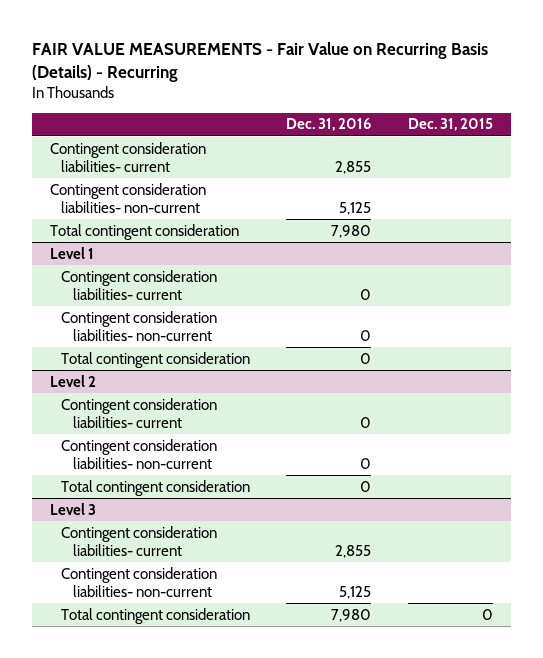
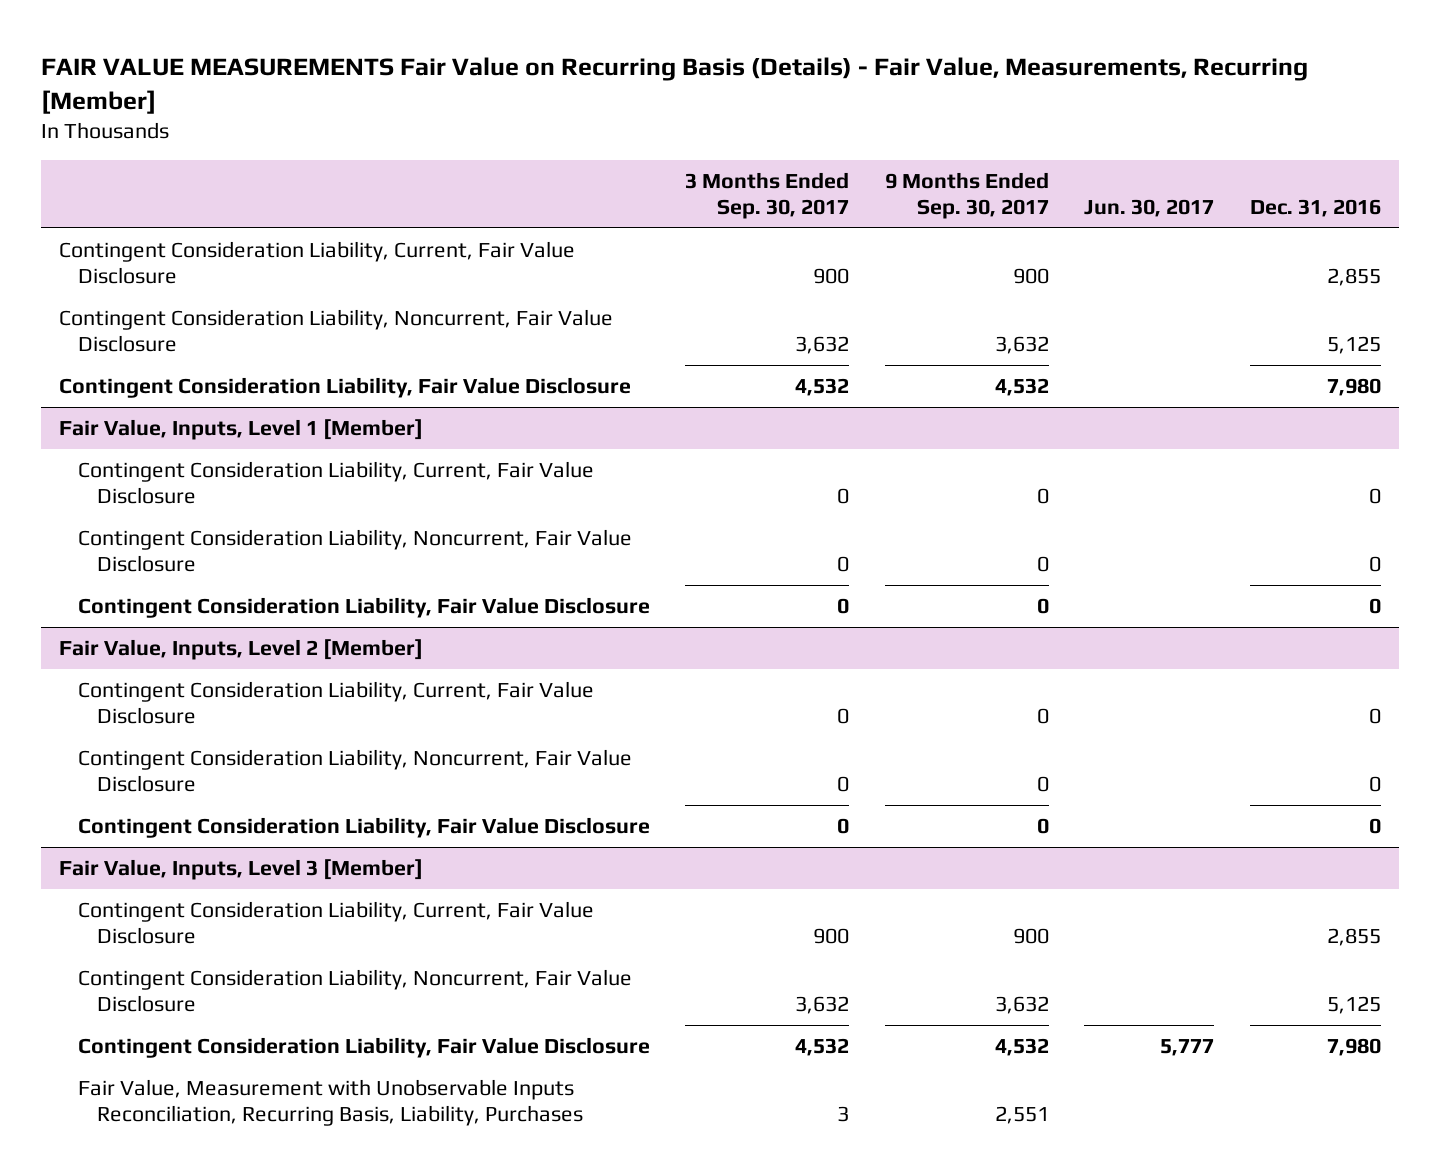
- FAIR VALUE MEASUREMENTS - Fair Value on Recurring Basis (Details) - Recurring
+ FAIR VALUE MEASUREMENTS Fair Value on Recurring Basis (Details) - Fair Value, Measurements, Recurring [Member]
- | Dec. 31, 2016 | Dec. 31, 2015
+ | 3 Months Ended Sep. 30, 2017 | 9 Months Ended Sep. 30, 2017 | Jun. 30, 2017 | Dec. 31, 2016
- Contingent consideration liabilities- current | 2,855 |
- Contingent consideration liabilities- non-current | 5,125 |
- Total contingent consideration | 7,980 |
- Level 1
- Contingent consideration liabilities- current | 0 |
- Contingent consideration liabilities- non-current | 0 |
- Total contingent consideration | 0 |
- Level 2
- Contingent consideration liabilities- current | 0 |
- Contingent consideration liabilities- non-current | 0 |
- Total contingent consideration | 0 |
- Level 3
- Contingent consideration liabilities- current | 2,855 |
- Contingent consideration liabilities- non-current | 5,125 |
- Total contingent consideration | 7,980 | 0
+ Contingent Consideration Liability, Current, Fair Value Disclosure | 900 | 900 | | 2,855
+ Contingent Consideration Liability, Noncurrent, Fair Value Disclosure | 3,632 | 3,632 | | 5,125
+ Contingent Consideration Liability, Fair Value Disclosure | 4,532 | 4,532 | | 7,980
+ Fair Value, Inputs, Level 1 [Member]
+ Contingent Consideration Liability, Current, Fair Value Disclosure | 0 | 0 | | 0
+ Contingent Consideration Liability, Noncurrent, Fair Value Disclosure | 0 | 0 | | 0
+ Contingent Consideration Liability, Fair Value Disclosure | 0 | 0 | | 0
+ Fair Value, Inputs, Level 2 [Member]
+ Contingent Consideration Liability, Current, Fair Value Disclosure | 0 | 0 | | 0
+ Contingent Consideration Liability, Noncurrent, Fair Value Disclosure | 0 | 0 | | 0
+ Contingent Consideration Liability, Fair Value Disclosure | 0 | 0 | | 0
+ Fair Value, Inputs, Level 3 [Member]
+ Contingent Consideration Liability, Current, Fair Value Disclosure | 900 | 900 | | 2,855
+ Contingent Consideration Liability, Noncurrent, Fair Value Disclosure | 3,632 | 3,632 | | 5,125
+ Contingent Consideration Liability, Fair Value Disclosure | 4,532 | 4,532 | 5,777 | 7,980
+ Fair Value, Measurement with Unobservable Inputs Reconciliation, Recurring Basis, Liability, Purchases | 3 | 2,551 | |

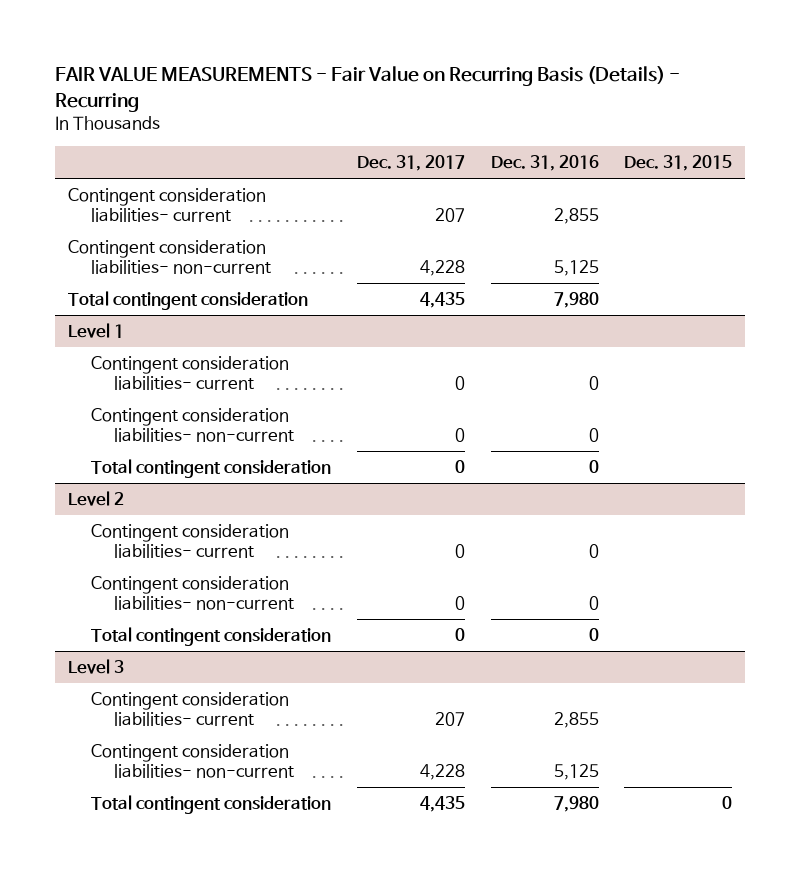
- FAIR VALUE MEASUREMENTS Fair Value on Recurring Basis (Details) - Fair Value, Measurements, Recurring [Member]
+ FAIR VALUE MEASUREMENTS - Fair Value on Recurring Basis (Details) - Recurring
- | 3 Months Ended Sep. 30, 2017 | 9 Months Ended Sep. 30, 2017 | Jun. 30, 2017 | Dec. 31, 2016
+ | Dec. 31, 2017 | Dec. 31, 2016 | Dec. 31, 2015
- Contingent Consideration Liability, Current, Fair Value Disclosure | 900 | 900 | | 2,855
- Contingent Consideration Liability, Noncurrent, Fair Value Disclosure | 3,632 | 3,632 | | 5,125
- Contingent Consideration Liability, Fair Value Disclosure | 4,532 | 4,532 | | 7,980
- Fair Value, Inputs, Level 1 [Member]
- Contingent Consideration Liability, Current, Fair Value Disclosure | 0 | 0 | | 0
- Contingent Consideration Liability, Noncurrent, Fair Value Disclosure | 0 | 0 | | 0
- Contingent Consideration Liability, Fair Value Disclosure | 0 | 0 | | 0
- Fair Value, Inputs, Level 2 [Member]
- Contingent Consideration Liability, Current, Fair Value Disclosure | 0 | 0 | | 0
- Contingent Consideration Liability, Noncurrent, Fair Value Disclosure | 0 | 0 | | 0
- Contingent Consideration Liability, Fair Value Disclosure | 0 | 0 | | 0
- Fair Value, Inputs, Level 3 [Member]
- Contingent Consideration Liability, Current, Fair Value Disclosure | 900 | 900 | | 2,855
- Contingent Consideration Liability, Noncurrent, Fair Value Disclosure | 3,632 | 3,632 | | 5,125
- Contingent Consideration Liability, Fair Value Disclosure | 4,532 | 4,532 | 5,777 | 7,980
- Fair Value, Measurement with Unobservable Inputs Reconciliation, Recurring Basis, Liability, Purchases | 3 | 2,551 | |
+ Contingent consideration liabilities- current | 207 | 2,855 |
+ Contingent consideration liabilities- non-current | 4,228 | 5,125 |
+ Total contingent consideration | 4,435 | 7,980 |
+ Level 1
+ Contingent consideration liabilities- current | 0 | 0 |
+ Contingent consideration liabilities- non-current | 0 | 0 |
+ Total contingent consideration | 0 | 0 |
+ Level 2
+ Contingent consideration liabilities- current | 0 | 0 |
+ Contingent consideration liabilities- non-current | 0 | 0 |
+ Total contingent consideration | 0 | 0 |
+ Level 3
+ Contingent consideration liabilities- current | 207 | 2,855 |
+ Contingent consideration liabilities- non-current | 4,228 | 5,125 |
+ Total contingent consideration | 4,435 | 7,980 | 0

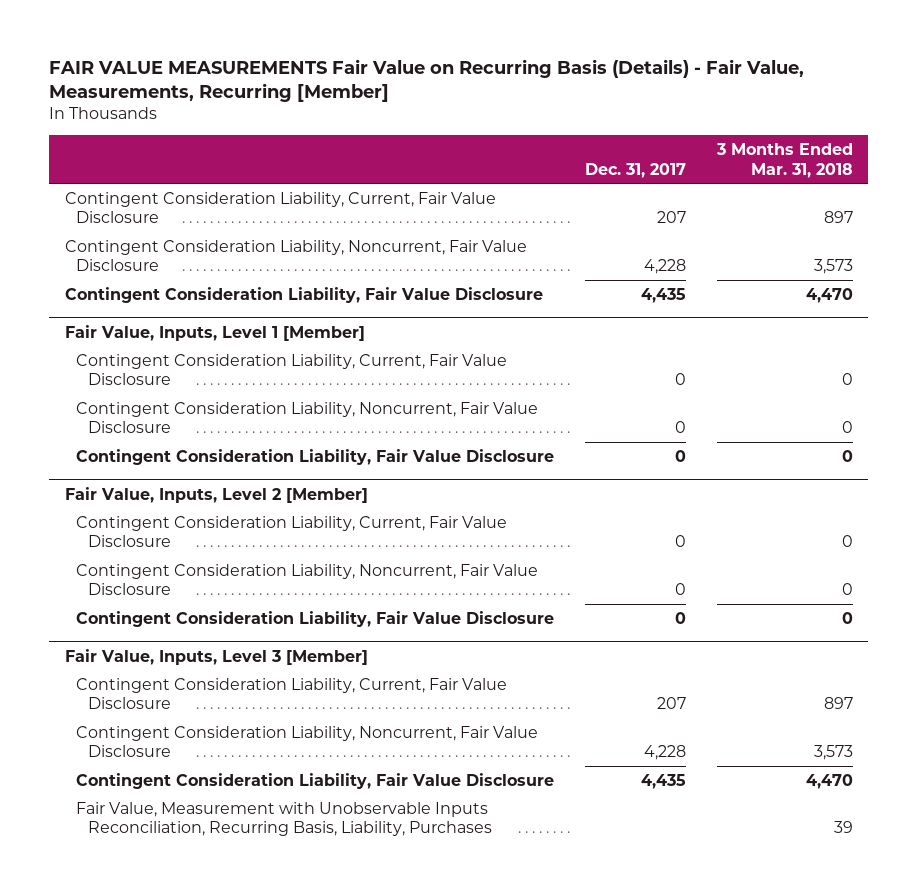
- FAIR VALUE MEASUREMENTS - Fair Value on Recurring Basis (Details) - Recurring
+ FAIR VALUE MEASUREMENTS Fair Value on Recurring Basis (Details) - Fair Value, Measurements, Recurring [Member]
- | Dec. 31, 2017 | Dec. 31, 2016 | Dec. 31, 2015
+ | Dec. 31, 2017 | 3 Months Ended Mar. 31, 2018
- Contingent consideration liabilities- current | 207 | 2,855 |
- Contingent consideration liabilities- non-current | 4,228 | 5,125 |
- Total contingent consideration | 4,435 | 7,980 |
- Level 1
- Contingent consideration liabilities- current | 0 | 0 |
- Contingent consideration liabilities- non-current | 0 | 0 |
- Total contingent consideration | 0 | 0 |
- Level 2
- Contingent consideration liabilities- current | 0 | 0 |
- Contingent consideration liabilities- non-current | 0 | 0 |
- Total contingent consideration | 0 | 0 |
- Level 3
- Contingent consideration liabilities- current | 207 | 2,855 |
- Contingent consideration liabilities- non-current | 4,228 | 5,125 |
- Total contingent consideration | 4,435 | 7,980 | 0
+ Contingent Consideration Liability, Current, Fair Value Disclosure | 207 | 897
+ Contingent Consideration Liability, Noncurrent, Fair Value Disclosure | 4,228 | 3,573
+ Contingent Consideration Liability, Fair Value Disclosure | 4,435 | 4,470
+ Fair Value, Inputs, Level 1 [Member]
+ Contingent Consideration Liability, Current, Fair Value Disclosure | 0 | 0
+ Contingent Consideration Liability, Noncurrent, Fair Value Disclosure | 0 | 0
+ Contingent Consideration Liability, Fair Value Disclosure | 0 | 0
+ Fair Value, Inputs, Level 2 [Member]
+ Contingent Consideration Liability, Current, Fair Value Disclosure | 0 | 0
+ Contingent Consideration Liability, Noncurrent, Fair Value Disclosure | 0 | 0
+ Contingent Consideration Liability, Fair Value Disclosure | 0 | 0
+ Fair Value, Inputs, Level 3 [Member]
+ Contingent Consideration Liability, Current, Fair Value Disclosure | 207 | 897
+ Contingent Consideration Liability, Noncurrent, Fair Value Disclosure | 4,228 | 3,573
+ Contingent Consideration Liability, Fair Value Disclosure | 4,435 | 4,470
+ Fair Value, Measurement with Unobservable Inputs Reconciliation, Recurring Basis, Liability, Purchases | | 39

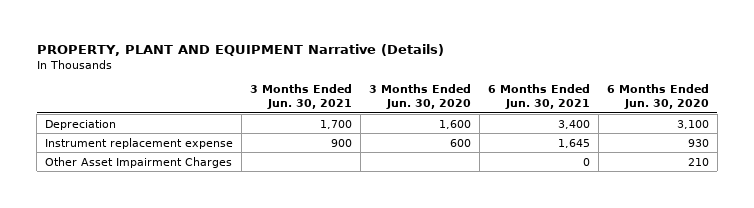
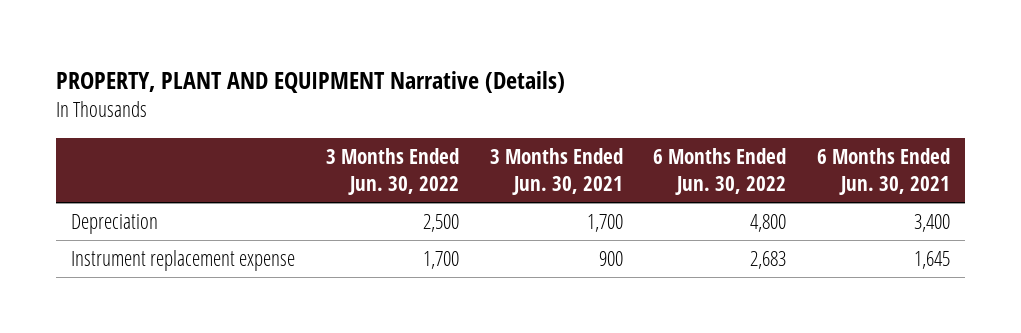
- | 3 Months Ended Jun. 30, 2021 | 3 Months Ended Jun. 30, 2020 | 6 Months Ended Jun. 30, 2021 | 6 Months Ended Jun. 30, 2020
+ | 3 Months Ended Jun. 30, 2022 | 3 Months Ended Jun. 30, 2021 | 6 Months Ended Jun. 30, 2022 | 6 Months Ended Jun. 30, 2021
- Other Asset Impairment Charges | | | 0 | 210

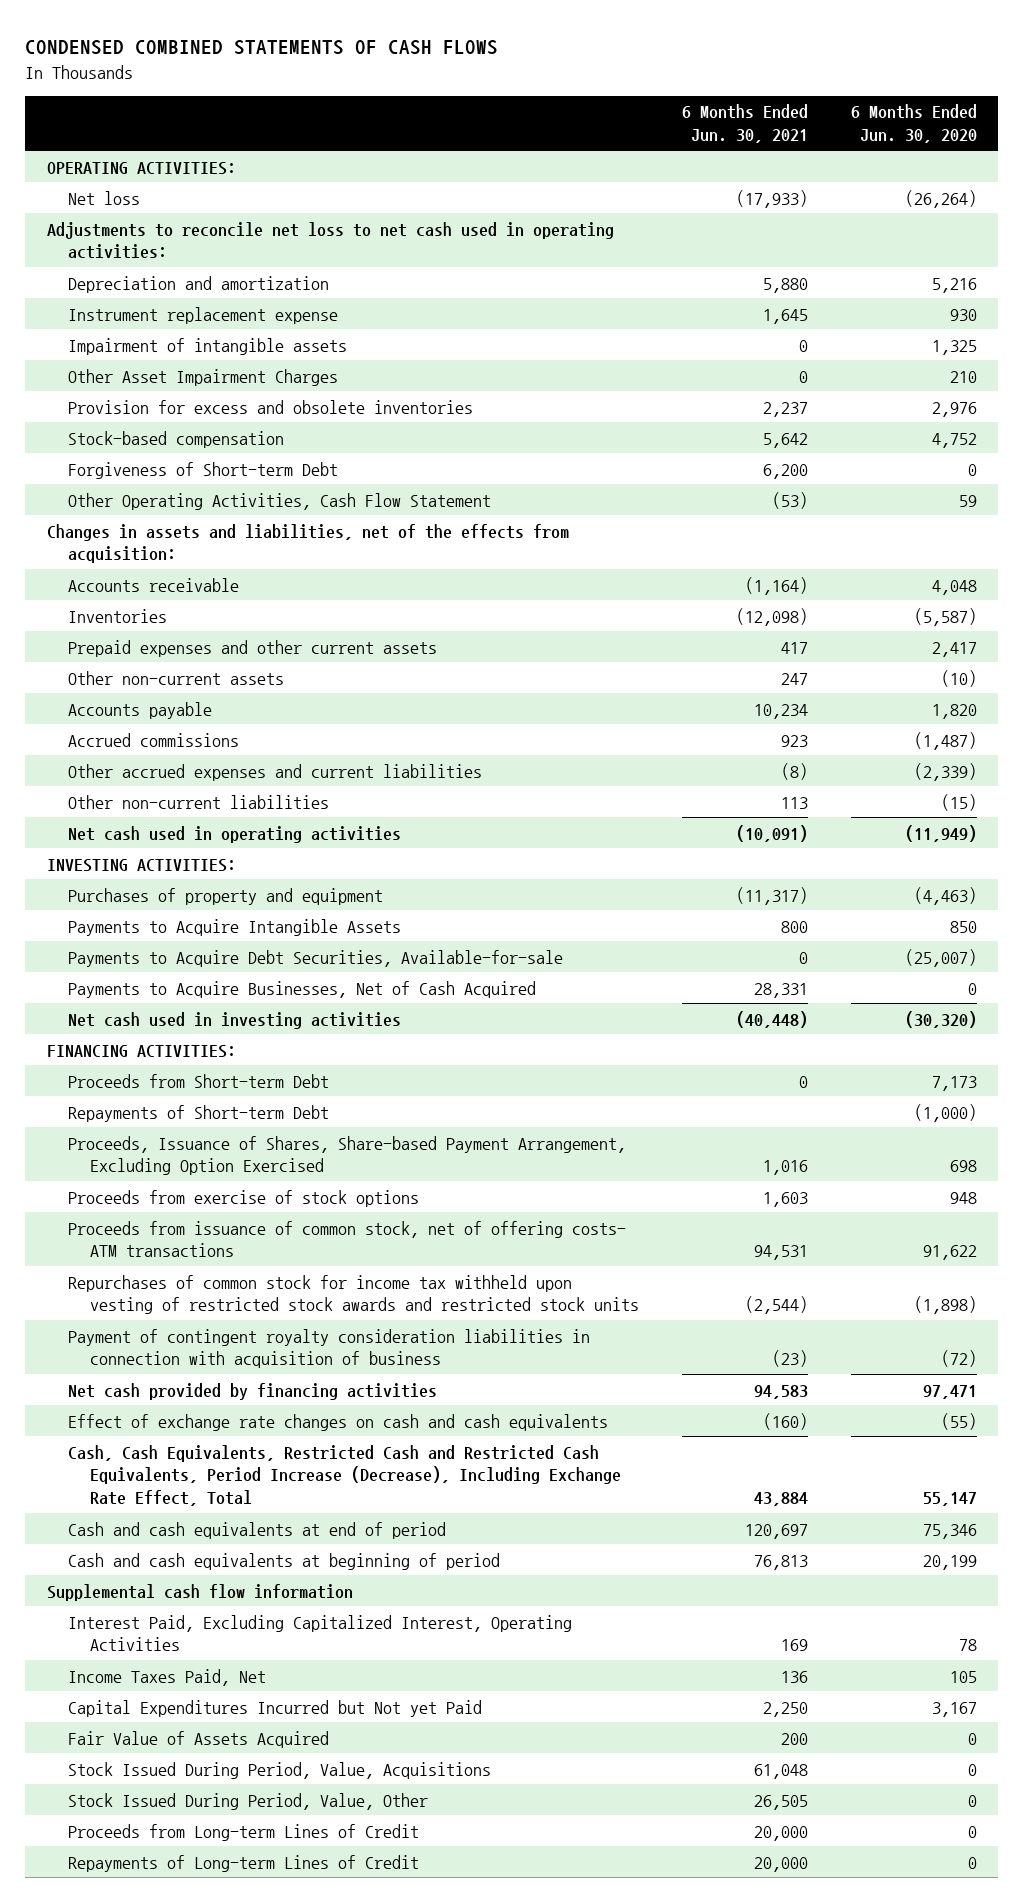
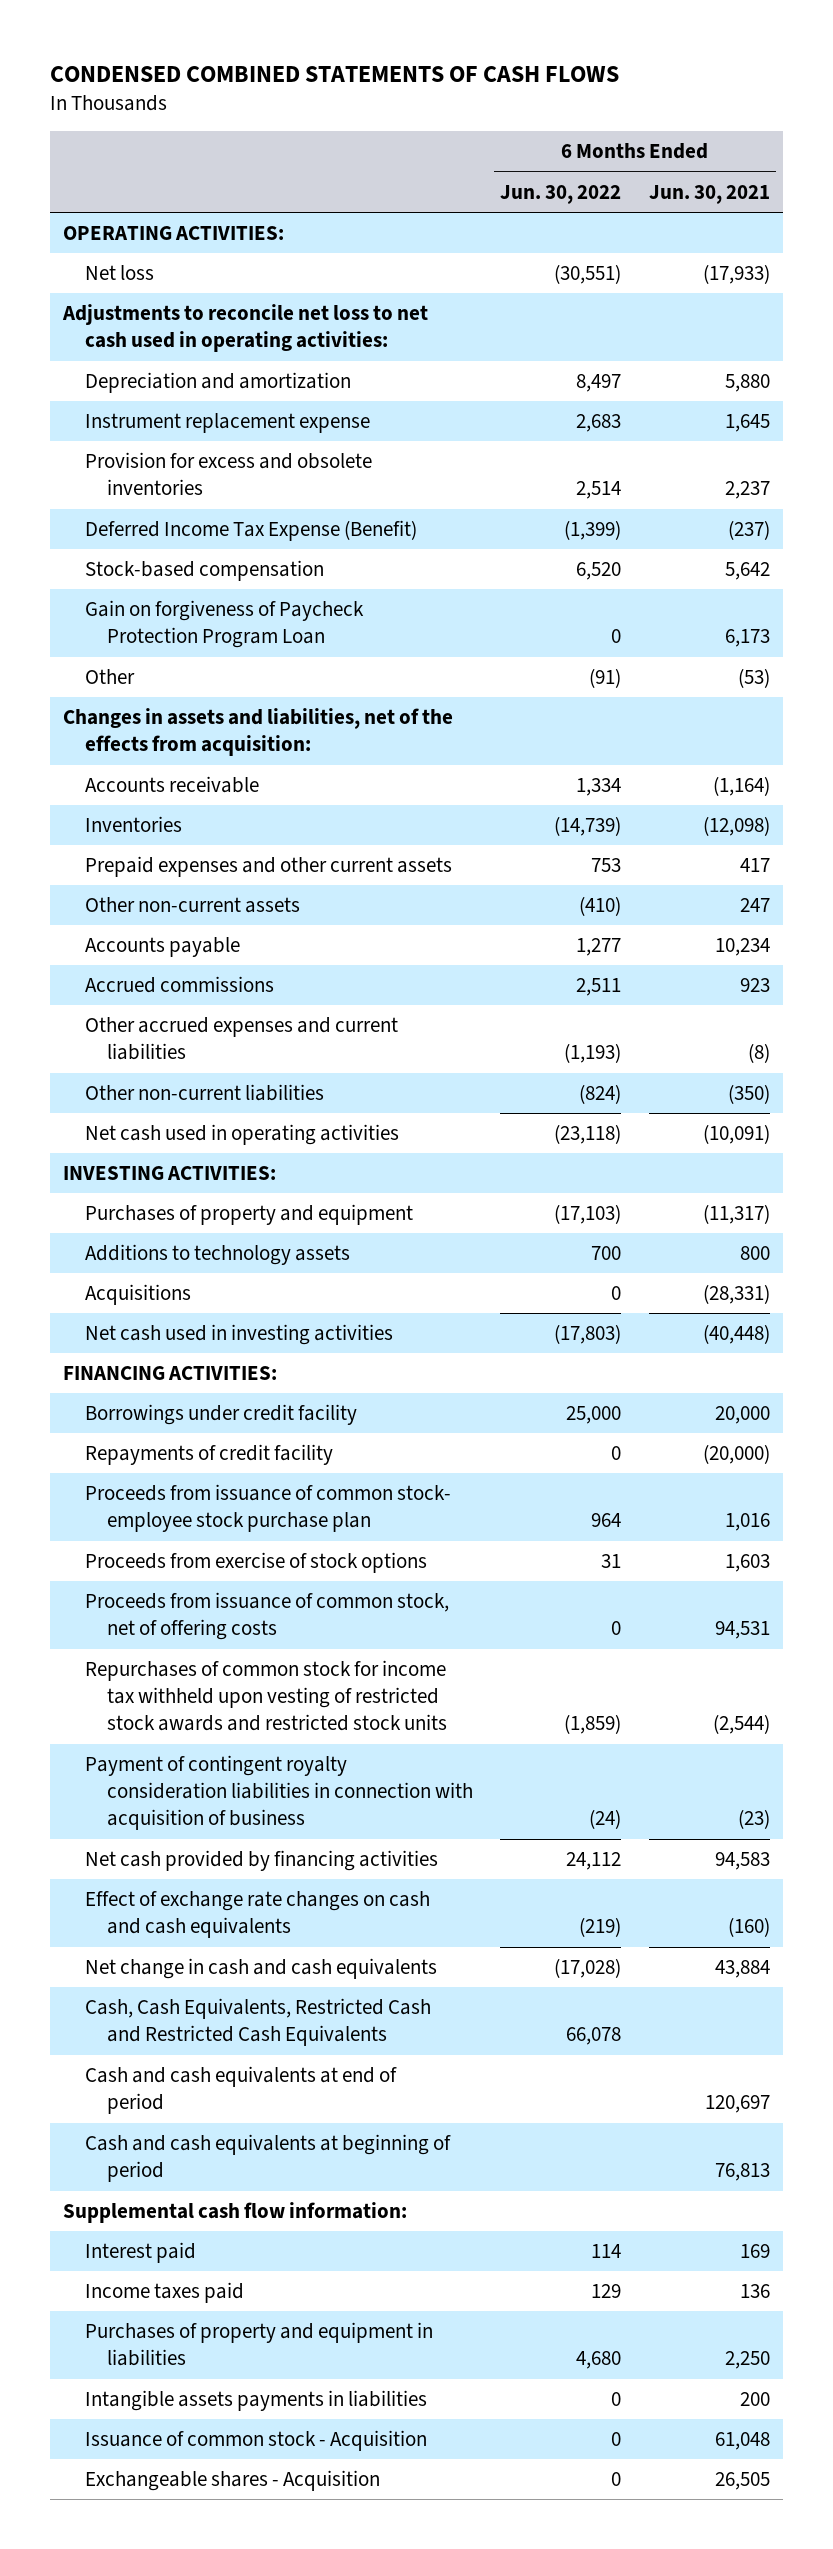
- | 6 Months Ended Jun. 30, 2021 | 6 Months Ended Jun. 30, 2020
+ | 6 Months Ended Jun. 30, 2022 | 6 Months Ended Jun. 30, 2021
- Impairment of intangible assets | 0 | 1,325
- Other Asset Impairment Charges | 0 | 210
+ Deferred Income Tax Expense (Benefit) | (1,399) | (237)
- Forgiveness of Short-term Debt | 6,200 | 0
- Other Operating Activities, Cash Flow Statement | (53) | 59
+ Gain on forgiveness of Paycheck Protection Program Loan | 0 | 6,173
+ Other | (91) | (53)
- Other non-current liabilities | 113 | (15)
+ Other non-current liabilities | (824) | (350)
- Payments to Acquire Intangible Assets | 800 | 850
- Payments to Acquire Debt Securities, Available-for-sale | 0 | (25,007)
- Payments to Acquire Businesses, Net of Cash Acquired | 28,331 | 0
+ Additions to technology assets | 700 | 800
+ Acquisitions | 0 | (28,331)
- Proceeds from Short-term Debt | 0 | 7,173
- Repayments of Short-term Debt | | (1,000)
- Proceeds, Issuance of Shares, Share-based Payment Arrangement, Excluding Option Exercised | 1,016 | 698
+ Borrowings under credit facility | 25,000 | 20,000
+ Repayments of credit facility | 0 | (20,000)
+ Proceeds from issuance of common stock- employee stock purchase plan | 964 | 1,016
- Proceeds from issuance of common stock, net of offering costs- ATM transactions | 94,531 | 91,622
+ Proceeds from issuance of common stock, net of offering costs | 0 | 94,531
- Cash, Cash Equivalents, Restricted Cash and Restricted Cash Equivalents, Period Increase (Decrease), Including Exchange Rate Effect, Total | 43,884 | 55,147
+ Net change in cash and cash equivalents | (17,028) | 43,884
+ Cash, Cash Equivalents, Restricted Cash and Restricted Cash Equivalents | 66,078 |
- Supplemental cash flow information
- Interest Paid, Excluding Capitalized Interest, Operating Activities | 169 | 78
- Income Taxes Paid, Net | 136 | 105
- Capital Expenditures Incurred but Not yet Paid | 2,250 | 3,167
- Fair Value of Assets Acquired | 200 | 0
- Stock Issued During Period, Value, Acquisitions | 61,048 | 0
- Stock Issued During Period, Value, Other | 26,505 | 0
- Proceeds from Long-term Lines of Credit | 20,000 | 0
- Repayments of Long-term Lines of Credit | 20,000 | 0
+ Supplemental cash flow information:
+ Interest paid | 114 | 169
+ Income taxes paid | 129 | 136
+ Purchases of property and equipment in liabilities | 4,680 | 2,250
+ Intangible assets payments in liabilities | 0 | 200
+ Issuance of common stock - Acquisition | 0 | 61,048
+ Exchangeable shares - Acquisition | 0 | 26,505

